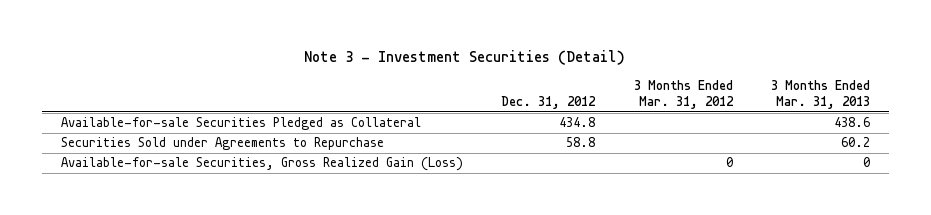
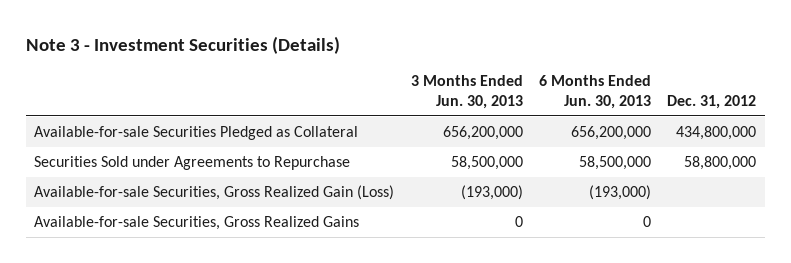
- Note 3 - Investment Securities (Detail)
+ Note 3 - Investment Securities (Details)
- | Dec. 31, 2012 | 3 Months Ended Mar. 31, 2012 | 3 Months Ended Mar. 31, 2013
+ | 3 Months Ended Jun. 30, 2013 | 6 Months Ended Jun. 30, 2013 | Dec. 31, 2012
- Available-for-sale Securities Pledged as Collateral | 434.8 | | 438.6
- Securities Sold under Agreements to Repurchase | 58.8 | | 60.2
+ Available-for-sale Securities Pledged as Collateral | 656,200,000 | 656,200,000 | 434,800,000
+ Securities Sold under Agreements to Repurchase | 58,500,000 | 58,500,000 | 58,800,000
+ Available-for-sale Securities, Gross Realized Gains | 0 | 0 |

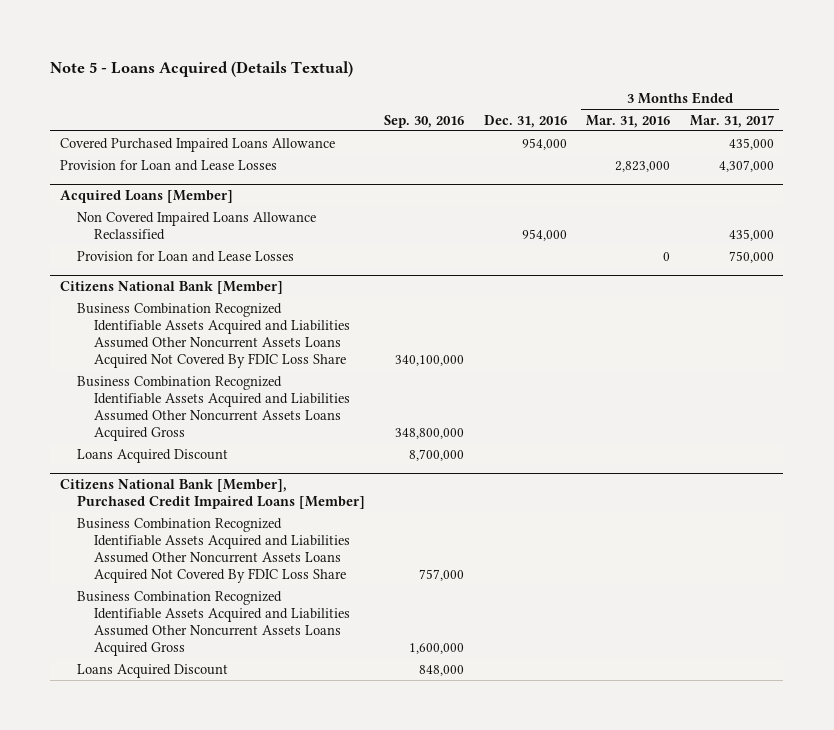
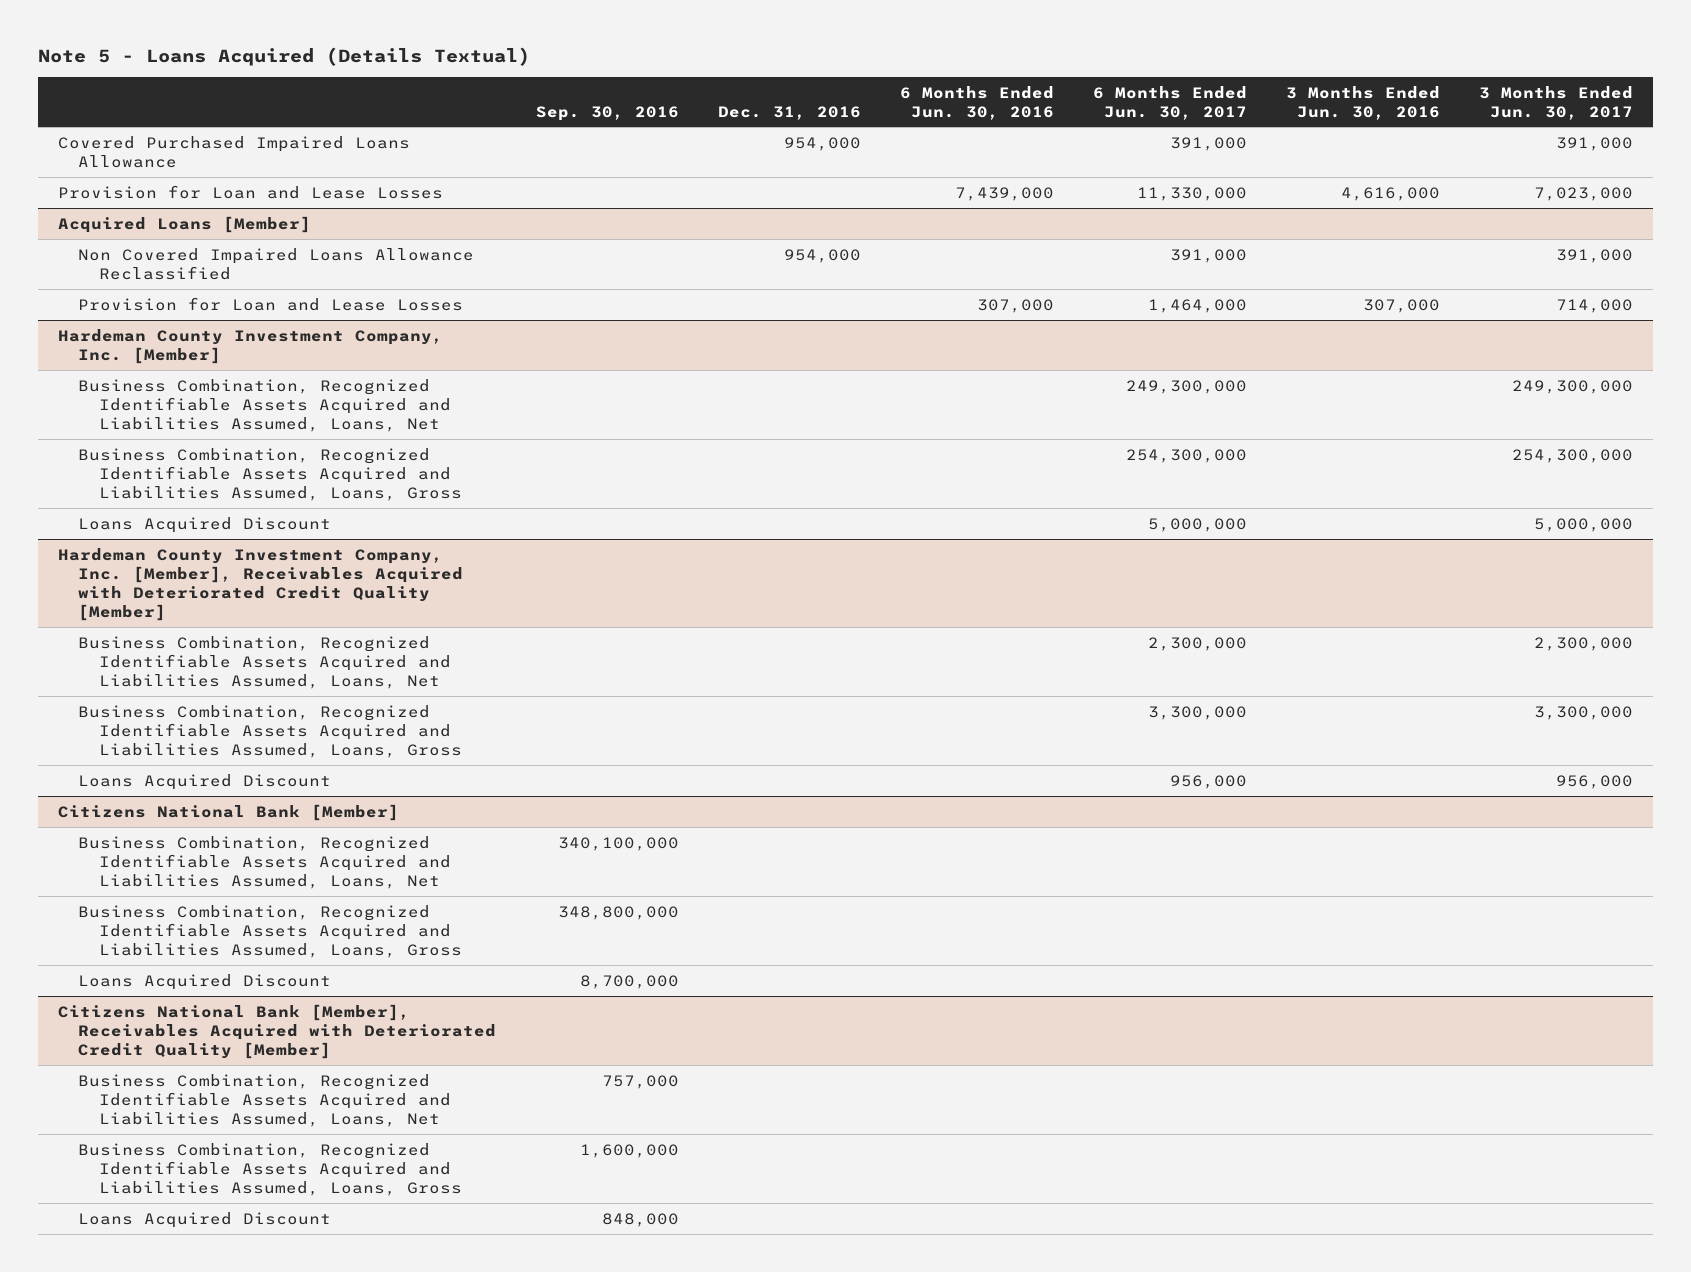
- | Sep. 30, 2016 | Dec. 31, 2016 | 3 Months Ended Mar. 31, 2016 | 3 Months Ended Mar. 31, 2017
+ | Sep. 30, 2016 | Dec. 31, 2016 | 6 Months Ended Jun. 30, 2016 | 6 Months Ended Jun. 30, 2017 | 3 Months Ended Jun. 30, 2016 | 3 Months Ended Jun. 30, 2017
+ Hardeman County Investment Company, Inc. [Member]
+ Business Combination, Recognized Identifiable Assets Acquired and Liabilities Assumed, Loans, Net | | | | 249,300,000 | | 249,300,000
+ Business Combination, Recognized Identifiable Assets Acquired and Liabilities Assumed, Loans, Gross | | | | 254,300,000 | | 254,300,000
+ Loans Acquired Discount | | | | 5,000,000 | | 5,000,000
+ Hardeman County Investment Company, Inc. [Member], Receivables Acquired with Deteriorated Credit Quality [Member]
+ Business Combination, Recognized Identifiable Assets Acquired and Liabilities Assumed, Loans, Net | | | | 2,300,000 | | 2,300,000
+ Business Combination, Recognized Identifiable Assets Acquired and Liabilities Assumed, Loans, Gross | | | | 3,300,000 | | 3,300,000
+ Loans Acquired Discount | | | | 956,000 | | 956,000
@ Citizens National Bank [Member]
- Business Combination Recognized Identifiable Assets Acquired and Liabilities Assumed Other Noncurrent Assets Loans Acquired Not Covered By FDIC Loss Share | 340,100,000 | | |
- Business Combination Recognized Identifiable Assets Acquired and Liabilities Assumed Other Noncurrent Assets Loans Acquired Gross | 348,800,000 | | |
+ Business Combination, Recognized Identifiable Assets Acquired and Liabilities Assumed, Loans, Net | 340,100,000 | | | | |
+ Business Combination, Recognized Identifiable Assets Acquired and Liabilities Assumed, Loans, Gross | 348,800,000 | | | | |
- Citizens National Bank [Member], Purchased Credit Impaired Loans [Member]
- Business Combination Recognized Identifiable Assets Acquired and Liabilities Assumed Other Noncurrent Assets Loans Acquired Not Covered By FDIC Loss Share | 757,000 | | |
- Business Combination Recognized Identifiable Assets Acquired and Liabilities Assumed Other Noncurrent Assets Loans Acquired Gross | 1,600,000 | | |
+ Citizens National Bank [Member], Receivables Acquired with Deteriorated Credit Quality [Member]
+ Business Combination, Recognized Identifiable Assets Acquired and Liabilities Assumed, Loans, Net | 757,000 | | | | |
+ Business Combination, Recognized Identifiable Assets Acquired and Liabilities Assumed, Loans, Gross | 1,600,000 | | | | |

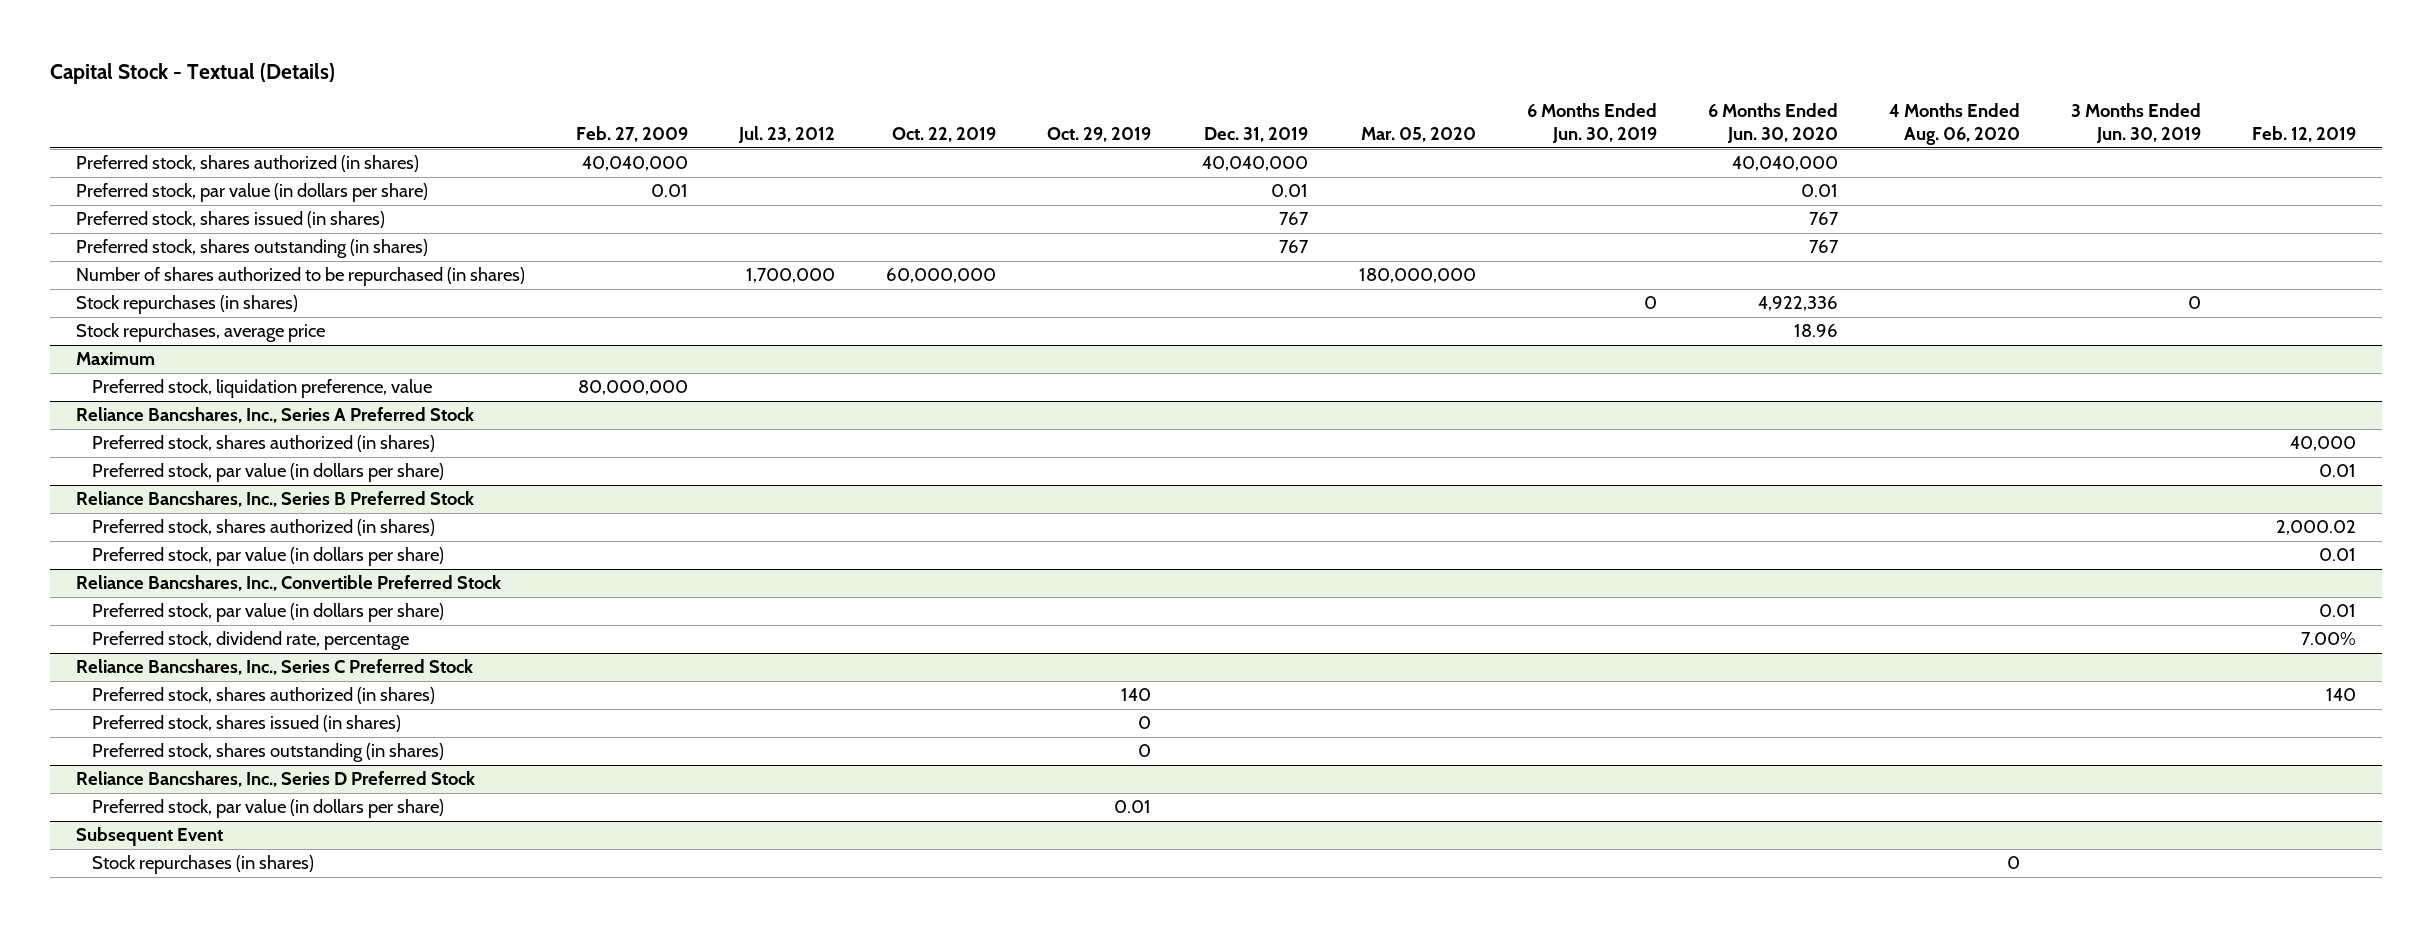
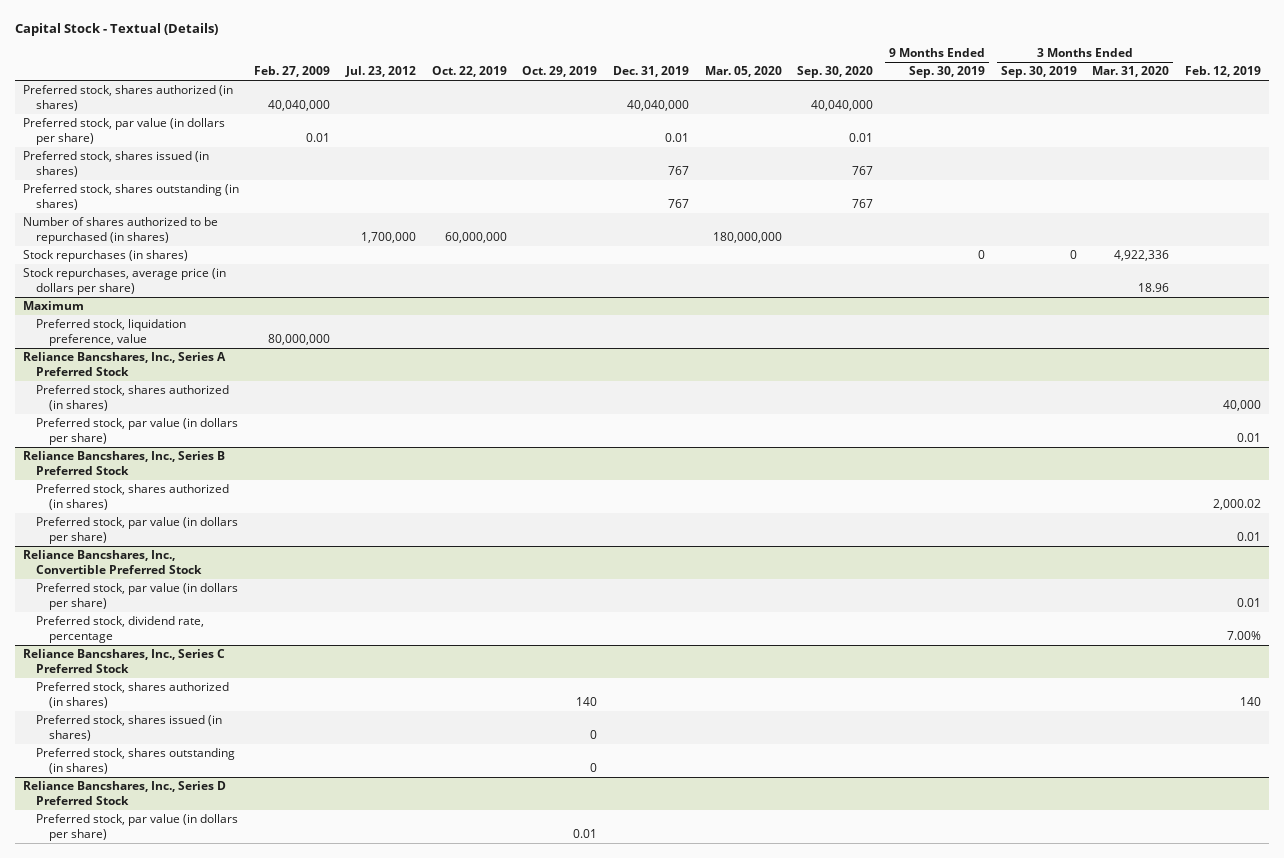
- | Feb. 27, 2009 | Jul. 23, 2012 | Oct. 22, 2019 | Oct. 29, 2019 | Dec. 31, 2019 | Mar. 05, 2020 | 6 Months Ended Jun. 30, 2019 | 6 Months Ended Jun. 30, 2020 | 4 Months Ended Aug. 06, 2020 | 3 Months Ended Jun. 30, 2019 | Feb. 12, 2019
+ | Feb. 27, 2009 | Jul. 23, 2012 | Oct. 22, 2019 | Oct. 29, 2019 | Dec. 31, 2019 | Mar. 05, 2020 | Sep. 30, 2020 | 9 Months Ended Sep. 30, 2019 | 3 Months Ended Sep. 30, 2019 | 3 Months Ended Mar. 31, 2020 | Feb. 12, 2019
- Stock repurchases, average price | | | | | | | | 18.96 | | |
+ Stock repurchases, average price (in dollars per share) | | | | | | | | | | 18.96 |
- Subsequent Event
- Stock repurchases (in shares) | | | | | | | | | 0 | |

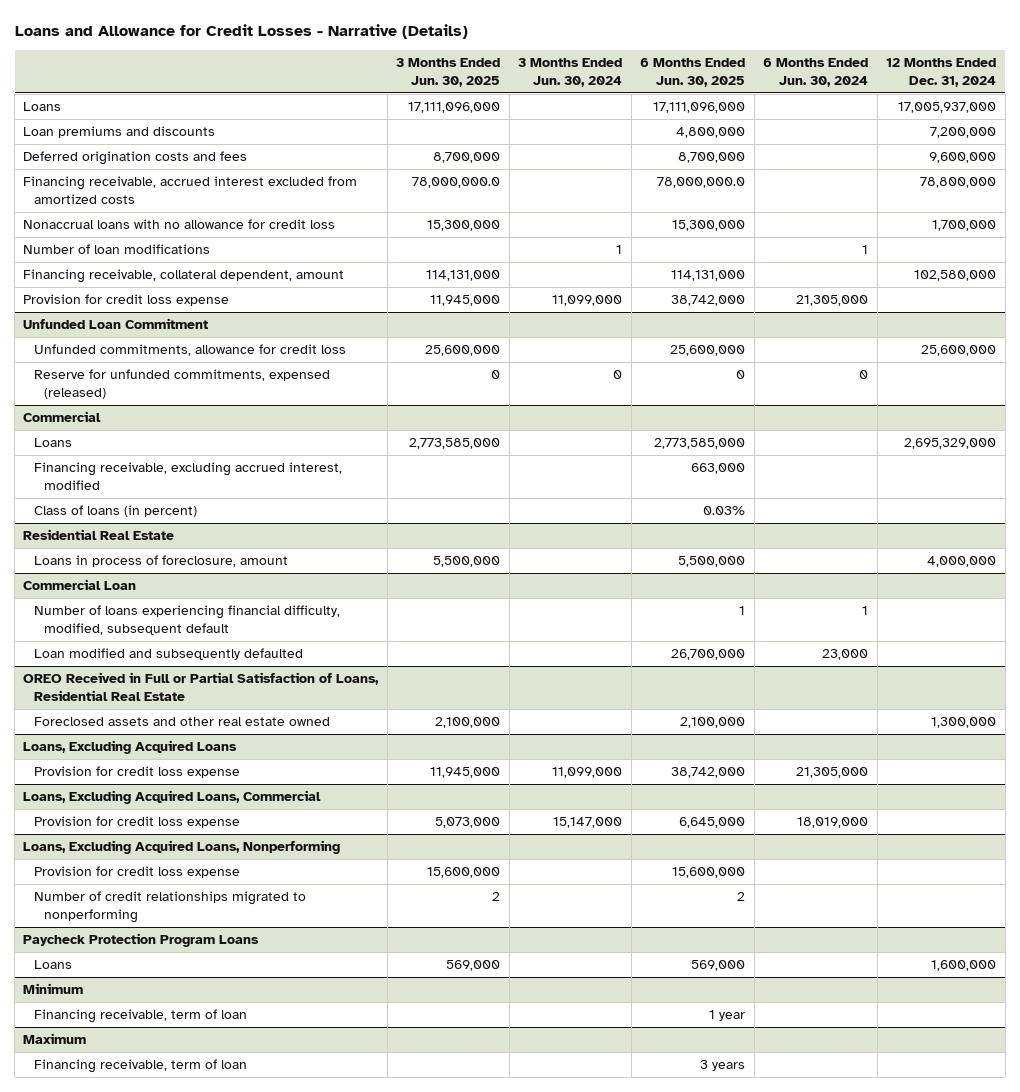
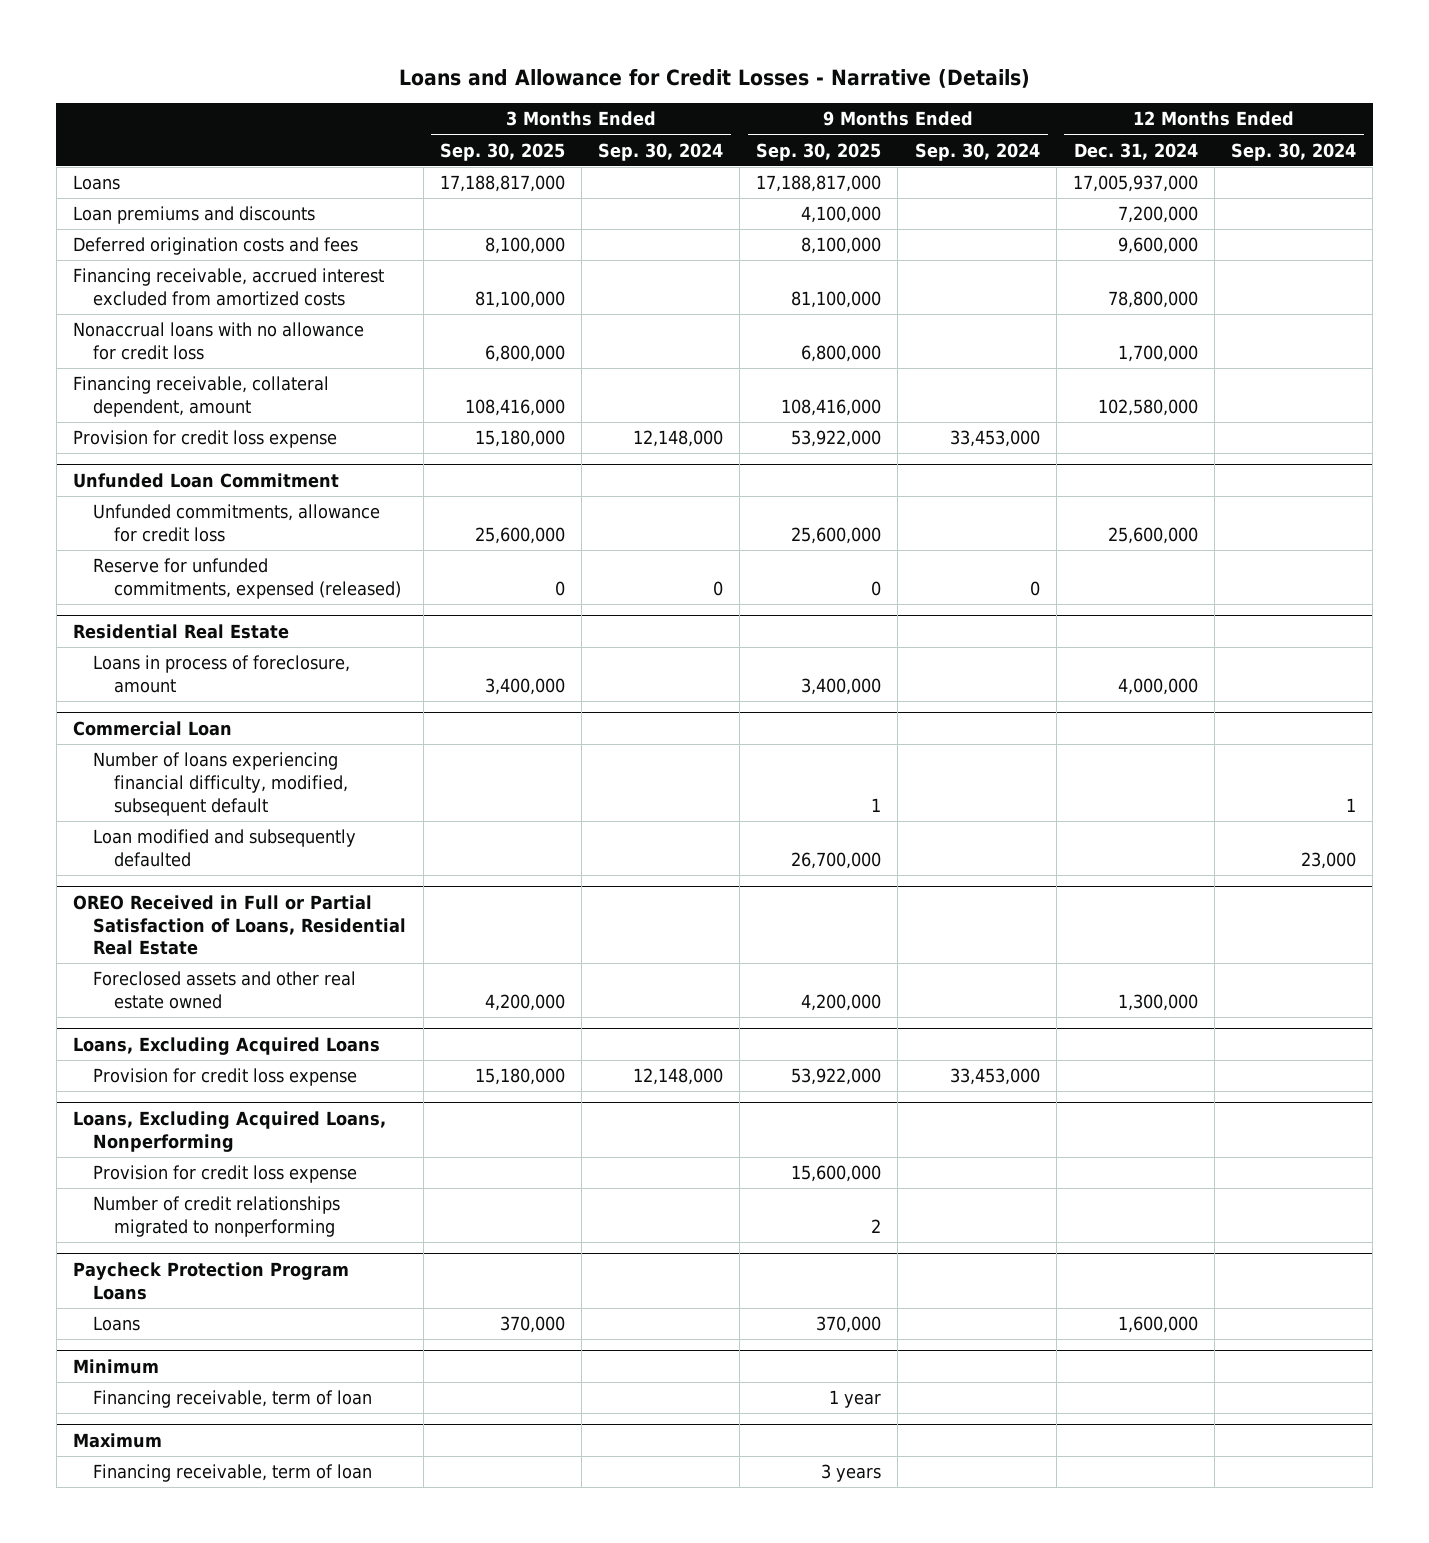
- | 3 Months Ended Jun. 30, 2025 | 3 Months Ended Jun. 30, 2024 | 6 Months Ended Jun. 30, 2025 | 6 Months Ended Jun. 30, 2024 | 12 Months Ended Dec. 31, 2024
+ | 3 Months Ended Sep. 30, 2025 | 3 Months Ended Sep. 30, 2024 | 9 Months Ended Sep. 30, 2025 | 9 Months Ended Sep. 30, 2024 | 12 Months Ended Dec. 31, 2024 | 12 Months Ended Sep. 30, 2024
- Number of loan modifications | | 1 | | 1 |
- Commercial
- Loans | 2,773,585,000 | | 2,773,585,000 | | 2,695,329,000
- Financing receivable, excluding accrued interest, modified | | | 663,000 | |
- Class of loans (in percent) | | | 0.03% | |
- Loans, Excluding Acquired Loans, Commercial
- Provision for credit loss expense | 5,073,000 | 15,147,000 | 6,645,000 | 18,019,000 |

